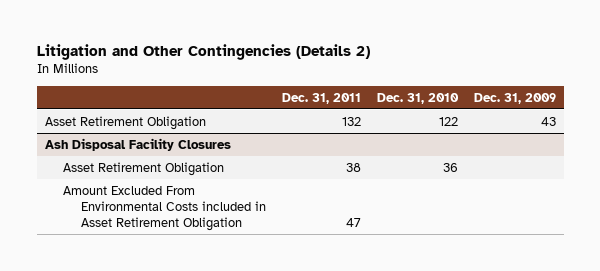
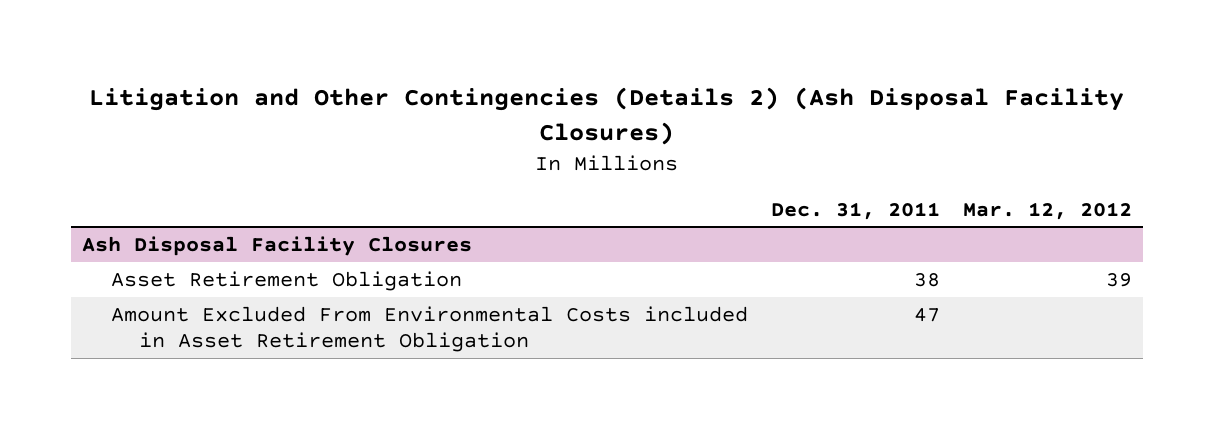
- Litigation and Other Contingencies (Details 2)
+ Litigation and Other Contingencies (Details 2) (Ash Disposal Facility Closures)
- | Dec. 31, 2011 | Dec. 31, 2010 | Dec. 31, 2009
+ | Dec. 31, 2011 | Mar. 12, 2012
- Asset Retirement Obligation | 132 | 122 | 43

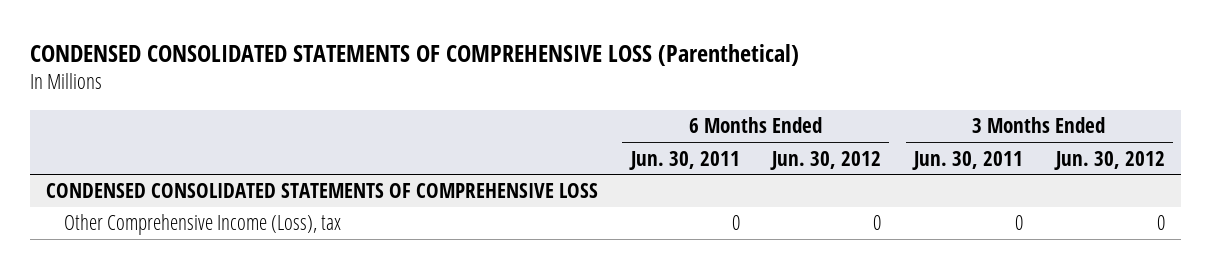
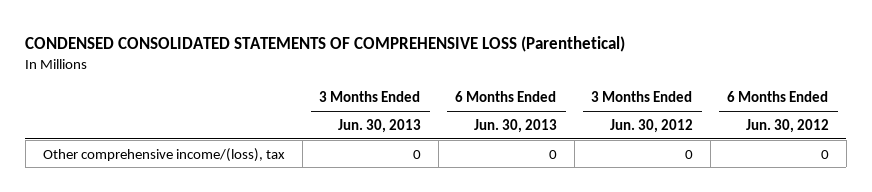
- | 6 Months Ended Jun. 30, 2011 | 6 Months Ended Jun. 30, 2012 | 3 Months Ended Jun. 30, 2011 | 3 Months Ended Jun. 30, 2012
+ | 3 Months Ended Jun. 30, 2013 | 6 Months Ended Jun. 30, 2013 | 3 Months Ended Jun. 30, 2012 | 6 Months Ended Jun. 30, 2012
- CONDENSED CONSOLIDATED STATEMENTS OF COMPREHENSIVE LOSS
- Other Comprehensive Income (Loss), tax | 0 | 0 | 0 | 0
+ Other comprehensive income/(loss), tax | 0 | 0 | 0 | 0

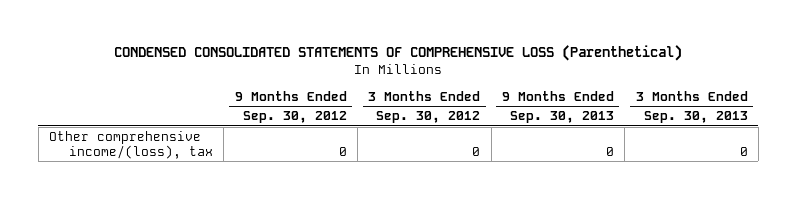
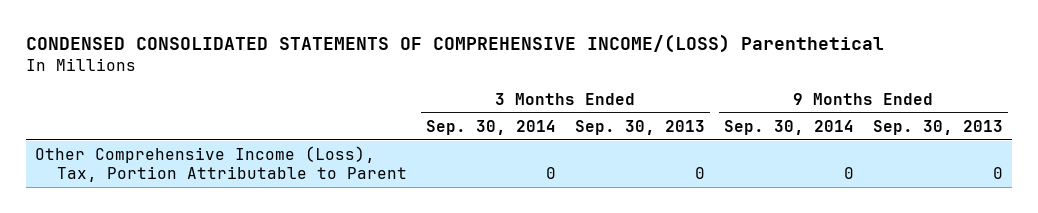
- CONDENSED CONSOLIDATED STATEMENTS OF COMPREHENSIVE LOSS (Parenthetical)
+ CONDENSED CONSOLIDATED STATEMENTS OF COMPREHENSIVE INCOME/(LOSS) Parenthetical
- | 9 Months Ended Sep. 30, 2012 | 3 Months Ended Sep. 30, 2012 | 9 Months Ended Sep. 30, 2013 | 3 Months Ended Sep. 30, 2013
+ | 3 Months Ended Sep. 30, 2014 | 3 Months Ended Sep. 30, 2013 | 9 Months Ended Sep. 30, 2014 | 9 Months Ended Sep. 30, 2013
- Other comprehensive income/(loss), tax | 0 | 0 | 0 | 0
+ Other Comprehensive Income (Loss), Tax, Portion Attributable to Parent | 0 | 0 | 0 | 0

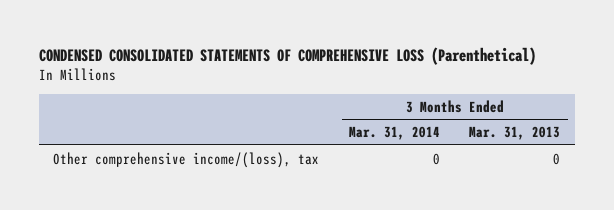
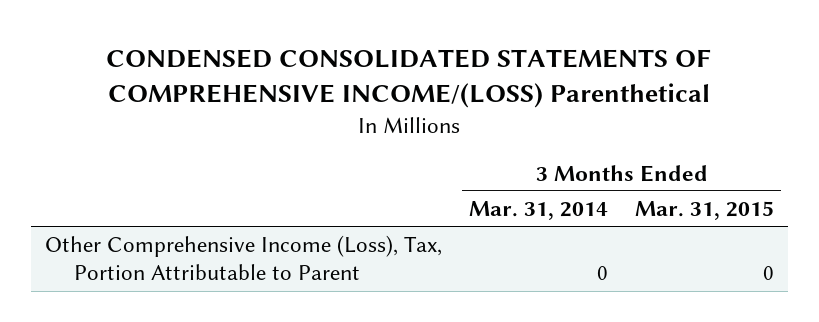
- CONDENSED CONSOLIDATED STATEMENTS OF COMPREHENSIVE LOSS (Parenthetical)
+ CONDENSED CONSOLIDATED STATEMENTS OF COMPREHENSIVE INCOME/(LOSS) Parenthetical
- | 3 Months Ended Mar. 31, 2014 | 3 Months Ended Mar. 31, 2013
+ | 3 Months Ended Mar. 31, 2014 | 3 Months Ended Mar. 31, 2015
- Other comprehensive income/(loss), tax | 0 | 0
+ Other Comprehensive Income (Loss), Tax, Portion Attributable to Parent | 0 | 0

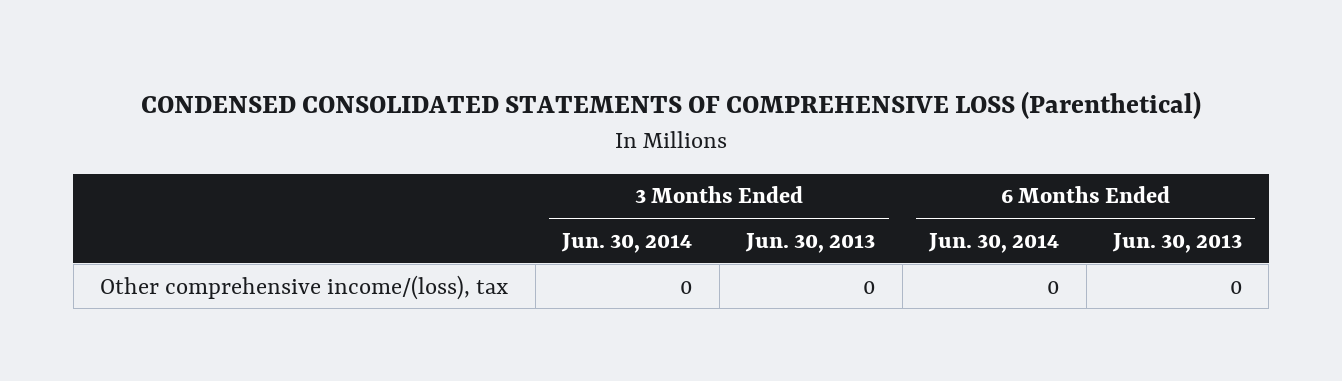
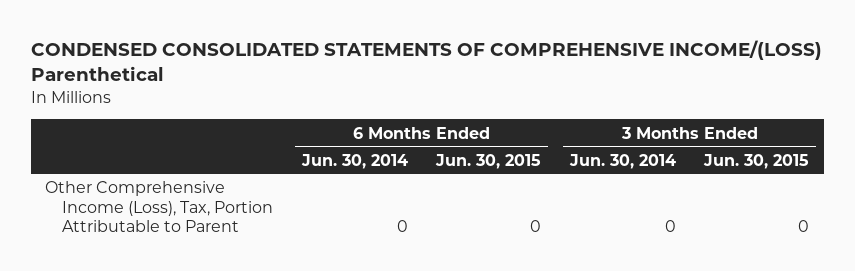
- CONDENSED CONSOLIDATED STATEMENTS OF COMPREHENSIVE LOSS (Parenthetical)
+ CONDENSED CONSOLIDATED STATEMENTS OF COMPREHENSIVE INCOME/(LOSS) Parenthetical
- | 3 Months Ended Jun. 30, 2014 | 3 Months Ended Jun. 30, 2013 | 6 Months Ended Jun. 30, 2014 | 6 Months Ended Jun. 30, 2013
+ | 6 Months Ended Jun. 30, 2014 | 6 Months Ended Jun. 30, 2015 | 3 Months Ended Jun. 30, 2014 | 3 Months Ended Jun. 30, 2015
- Other comprehensive income/(loss), tax | 0 | 0 | 0 | 0
+ Other Comprehensive Income (Loss), Tax, Portion Attributable to Parent | 0 | 0 | 0 | 0

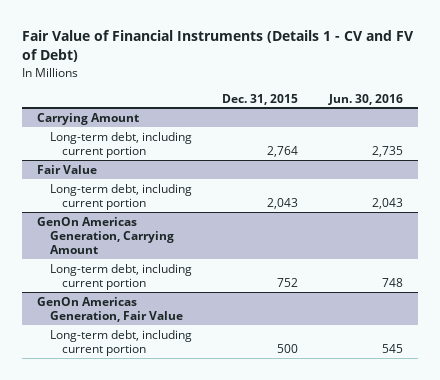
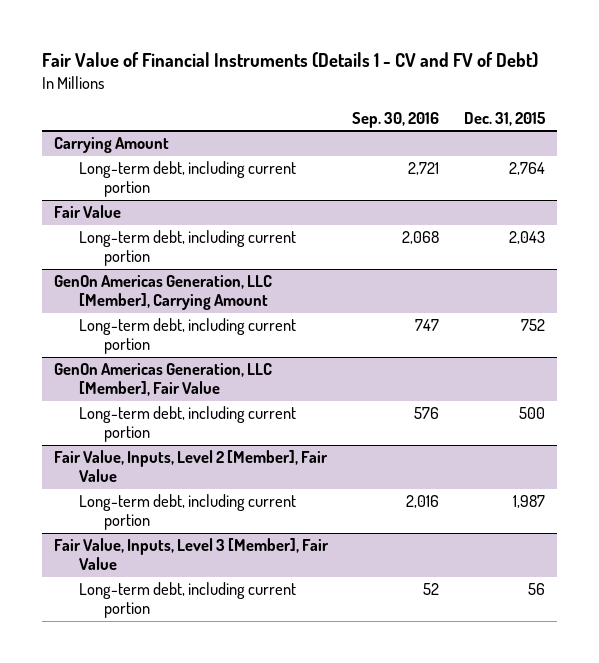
- | Dec. 31, 2015 | Jun. 30, 2016
+ | Sep. 30, 2016 | Dec. 31, 2015
- GenOn Americas Generation, Carrying Amount
+ GenOn Americas Generation, LLC [Member], Carrying Amount
- GenOn Americas Generation, Fair Value
+ GenOn Americas Generation, LLC [Member], Fair Value
+ Fair Value, Inputs, Level 2 [Member], Fair Value
+ Long-term debt, including current portion | 2,016 | 1,987
+ Fair Value, Inputs, Level 3 [Member], Fair Value
+ Long-term debt, including current portion | 52 | 56

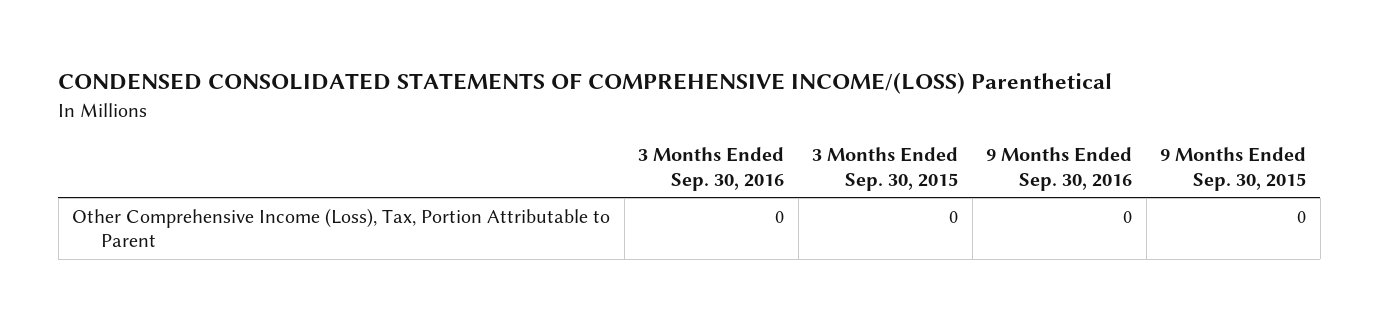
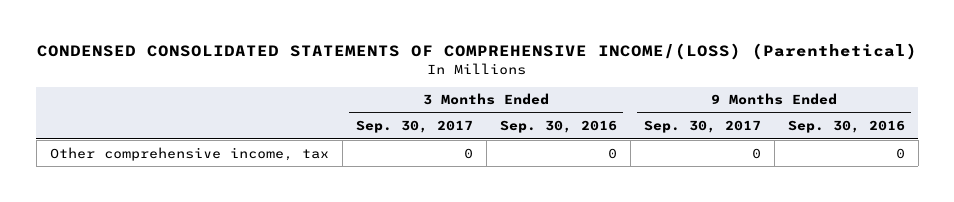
- CONDENSED CONSOLIDATED STATEMENTS OF COMPREHENSIVE INCOME/(LOSS) Parenthetical
+ CONDENSED CONSOLIDATED STATEMENTS OF COMPREHENSIVE INCOME/(LOSS) (Parenthetical)
- | 3 Months Ended Sep. 30, 2016 | 3 Months Ended Sep. 30, 2015 | 9 Months Ended Sep. 30, 2016 | 9 Months Ended Sep. 30, 2015
+ | 3 Months Ended Sep. 30, 2017 | 3 Months Ended Sep. 30, 2016 | 9 Months Ended Sep. 30, 2017 | 9 Months Ended Sep. 30, 2016
- Other Comprehensive Income (Loss), Tax, Portion Attributable to Parent | 0 | 0 | 0 | 0
+ Other comprehensive income, tax | 0 | 0 | 0 | 0

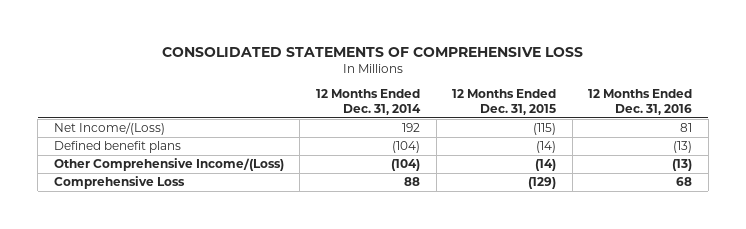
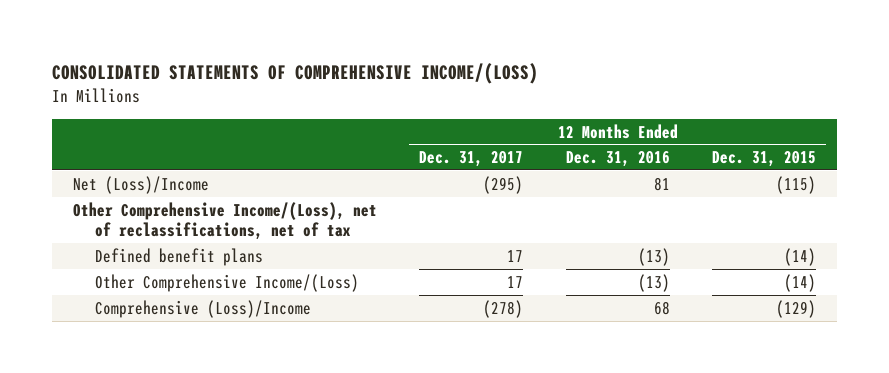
- CONSOLIDATED STATEMENTS OF COMPREHENSIVE LOSS
+ CONSOLIDATED STATEMENTS OF COMPREHENSIVE INCOME/(LOSS)
- | 12 Months Ended Dec. 31, 2014 | 12 Months Ended Dec. 31, 2015 | 12 Months Ended Dec. 31, 2016
+ | 12 Months Ended Dec. 31, 2017 | 12 Months Ended Dec. 31, 2016 | 12 Months Ended Dec. 31, 2015
- Net Income/(Loss) | 192 | (115) | 81
+ Net (Loss)/Income | (295) | 81 | (115)
+ Other Comprehensive Income/(Loss), net of reclassifications, net of tax
- Comprehensive Loss | 88 | (129) | 68
+ Comprehensive (Loss)/Income | (278) | 68 | (129)

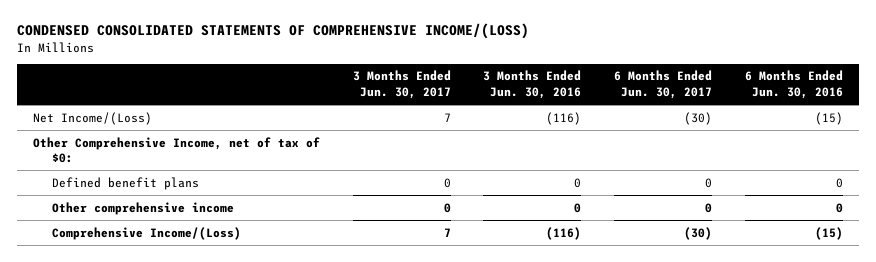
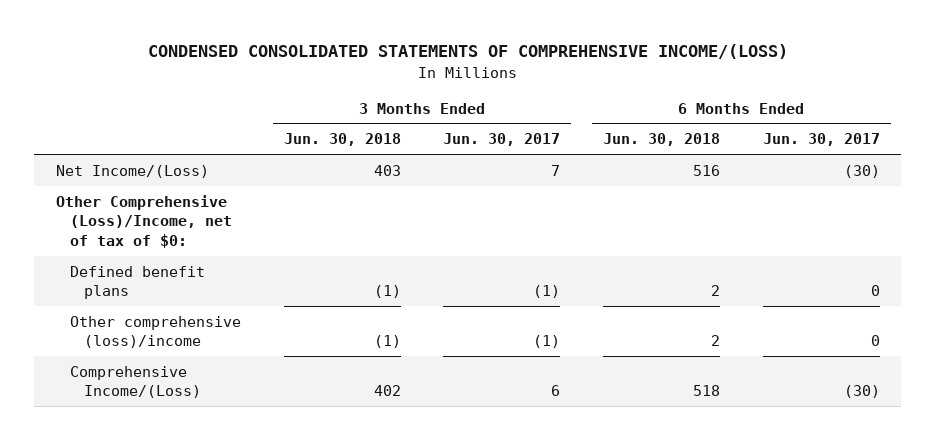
- | 3 Months Ended Jun. 30, 2017 | 3 Months Ended Jun. 30, 2016 | 6 Months Ended Jun. 30, 2017 | 6 Months Ended Jun. 30, 2016
+ | 3 Months Ended Jun. 30, 2018 | 3 Months Ended Jun. 30, 2017 | 6 Months Ended Jun. 30, 2018 | 6 Months Ended Jun. 30, 2017
- Other Comprehensive Income, net of tax of $0:
- Defined benefit plans | 0 | 0 | 0 | 0
- Other comprehensive income | 0 | 0 | 0 | 0
- Comprehensive Income/(Loss) | 7 | (116) | (30) | (15)
+ Other Comprehensive (Loss)/Income, net of tax of $0:
+ Defined benefit plans | (1) | (1) | 2 | 0
+ Other comprehensive (loss)/income | (1) | (1) | 2 | 0
+ Comprehensive Income/(Loss) | 402 | 6 | 518 | (30)

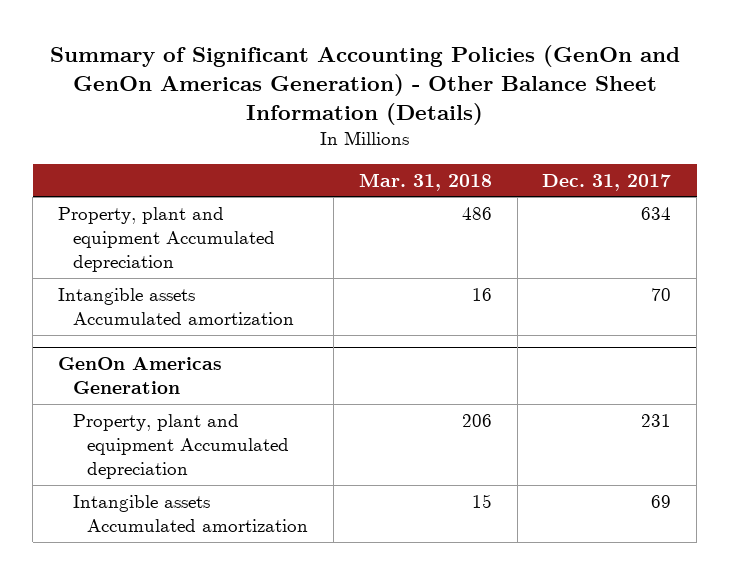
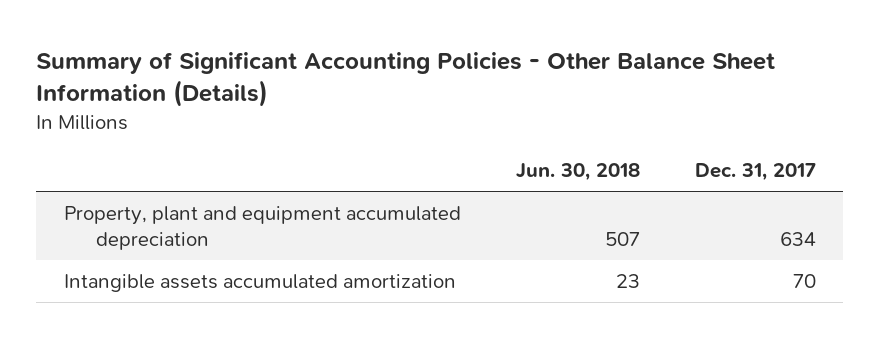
- Summary of Significant Accounting Policies (GenOn and GenOn Americas Generation) - Other Balance Sheet Information (Details)
+ Summary of Significant Accounting Policies - Other Balance Sheet Information (Details)
- | Mar. 31, 2018 | Dec. 31, 2017
+ | Jun. 30, 2018 | Dec. 31, 2017
- Property, plant and equipment Accumulated depreciation | 486 | 634
- Intangible assets Accumulated amortization | 16 | 70
- GenOn Americas Generation
- Property, plant and equipment Accumulated depreciation | 206 | 231
- Intangible assets Accumulated amortization | 15 | 69
+ Property, plant and equipment accumulated depreciation | 507 | 634
+ Intangible assets accumulated amortization | 23 | 70

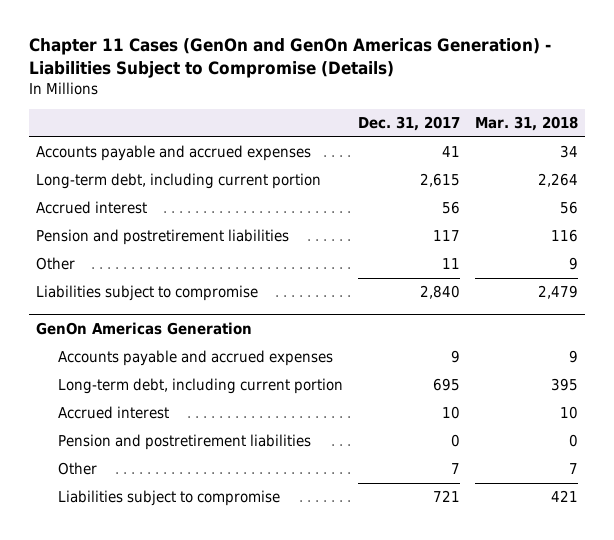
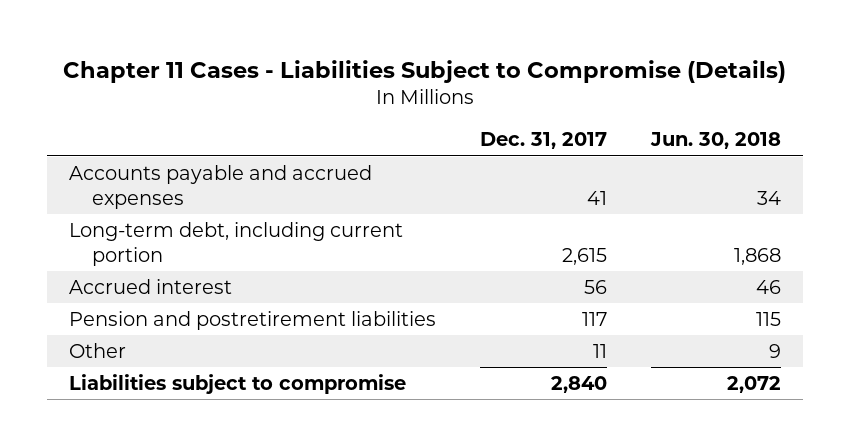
- Chapter 11 Cases (GenOn and GenOn Americas Generation) - Liabilities Subject to Compromise (Details)
+ Chapter 11 Cases - Liabilities Subject to Compromise (Details)
- | Dec. 31, 2017 | Mar. 31, 2018
+ | Dec. 31, 2017 | Jun. 30, 2018
- GenOn Americas Generation
- Accounts payable and accrued expenses | 9 | 9
- Long-term debt, including current portion | 695 | 395
- Accrued interest | 10 | 10
- Pension and postretirement liabilities | 0 | 0
- Other | 7 | 7
- Liabilities subject to compromise | 721 | 421

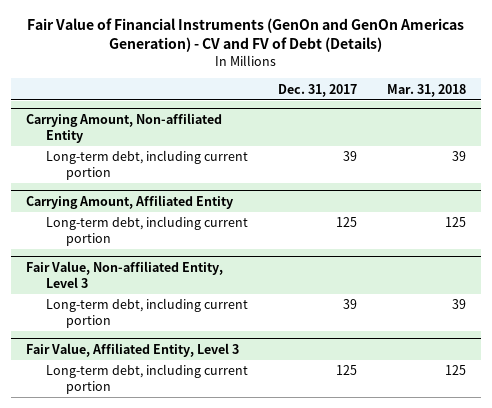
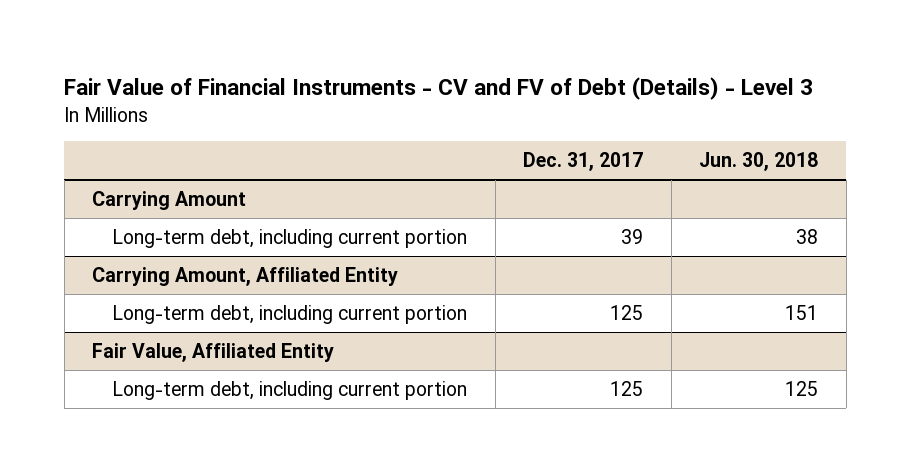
- Fair Value of Financial Instruments (GenOn and GenOn Americas Generation) - CV and FV of Debt (Details)
+ Fair Value of Financial Instruments - CV and FV of Debt (Details) - Level 3
- | Dec. 31, 2017 | Mar. 31, 2018
+ | Dec. 31, 2017 | Jun. 30, 2018
- Carrying Amount, Non-affiliated Entity
+ Carrying Amount
- Fair Value, Non-affiliated Entity, Level 3
- Long-term debt, including current portion | 39 | 39
- Fair Value, Affiliated Entity, Level 3
+ Fair Value, Affiliated Entity

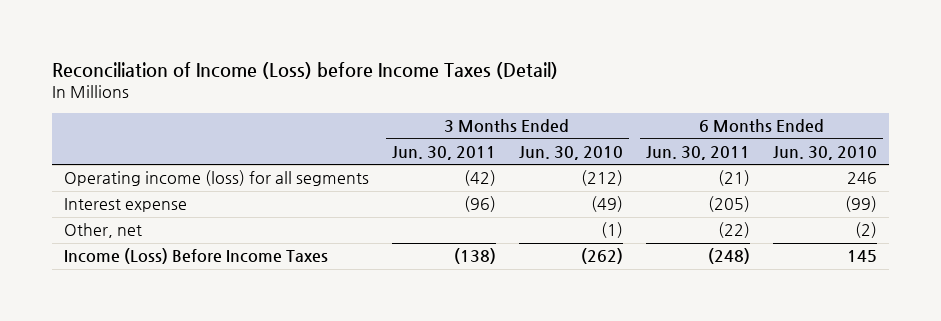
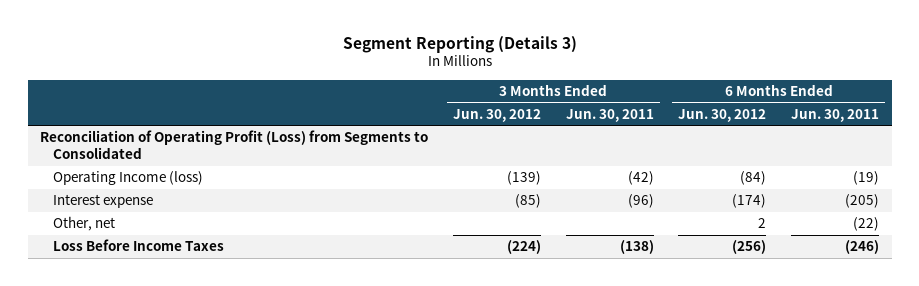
- Reconciliation of Income (Loss) before Income Taxes (Detail)
+ Segment Reporting (Details 3)
- | 3 Months Ended Jun. 30, 2011 | 3 Months Ended Jun. 30, 2010 | 6 Months Ended Jun. 30, 2011 | 6 Months Ended Jun. 30, 2010
+ | 3 Months Ended Jun. 30, 2012 | 3 Months Ended Jun. 30, 2011 | 6 Months Ended Jun. 30, 2012 | 6 Months Ended Jun. 30, 2011
- Operating income (loss) for all segments | (42) | (212) | (21) | 246
+ Reconciliation of Operating Profit (Loss) from Segments to Consolidated
+ Operating Income (loss) | (139) | (42) | (84) | (19)
- Income (Loss) Before Income Taxes | (138) | (262) | (248) | 145
+ Loss Before Income Taxes | (224) | (138) | (256) | (246)

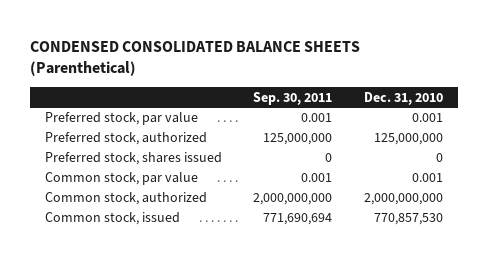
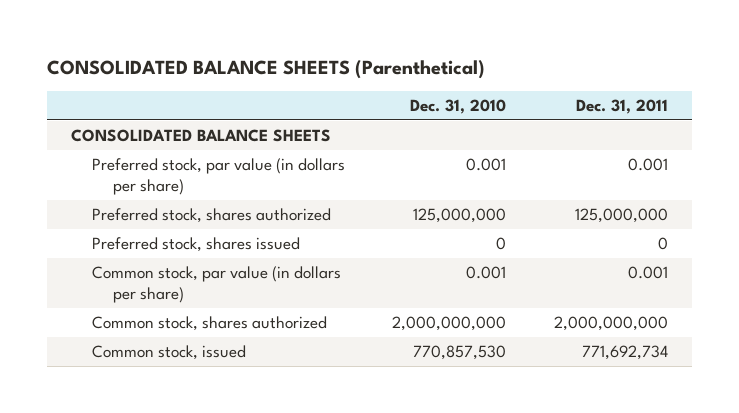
- CONDENSED CONSOLIDATED BALANCE SHEETS (Parenthetical)
+ CONSOLIDATED BALANCE SHEETS (Parenthetical)
- | Sep. 30, 2011 | Dec. 31, 2010
+ | Dec. 31, 2010 | Dec. 31, 2011
- Preferred stock, par value | 0.001 | 0.001
- Preferred stock, authorized | 125,000,000 | 125,000,000
+ CONSOLIDATED BALANCE SHEETS
+ Preferred stock, par value (in dollars per share) | 0.001 | 0.001
+ Preferred stock, shares authorized | 125,000,000 | 125,000,000
- Common stock, par value | 0.001 | 0.001
- Common stock, authorized | 2,000,000,000 | 2,000,000,000
+ Common stock, par value (in dollars per share) | 0.001 | 0.001
+ Common stock, shares authorized | 2,000,000,000 | 2,000,000,000

